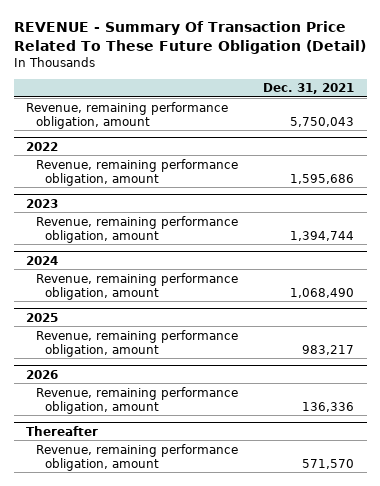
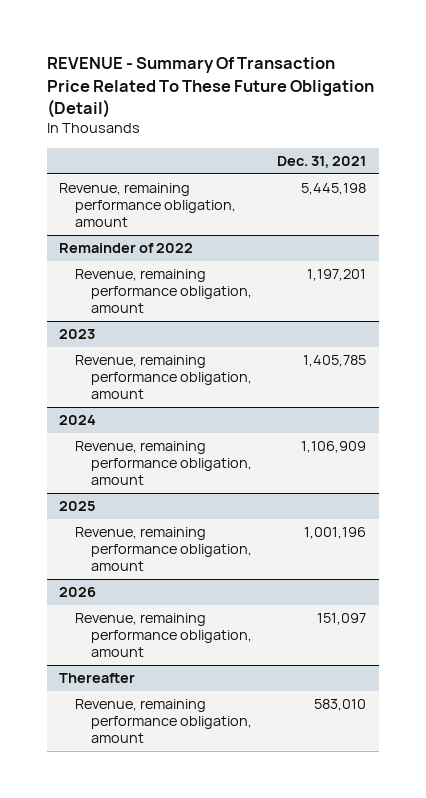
- Revenue, remaining performance obligation, amount | 5,750,043
- 2022
- Revenue, remaining performance obligation, amount | 1,595,686
+ Revenue, remaining performance obligation, amount | 5,445,198
+ Remainder of 2022
+ Revenue, remaining performance obligation, amount | 1,197,201
@ 2023
- Revenue, remaining performance obligation, amount | 1,394,744
+ Revenue, remaining performance obligation, amount | 1,405,785
@ 2024
- Revenue, remaining performance obligation, amount | 1,068,490
+ Revenue, remaining performance obligation, amount | 1,106,909
@ 2025
- Revenue, remaining performance obligation, amount | 983,217
+ Revenue, remaining performance obligation, amount | 1,001,196
@ 2026
- Revenue, remaining performance obligation, amount | 136,336
+ Revenue, remaining performance obligation, amount | 151,097
@ Thereafter
- Revenue, remaining performance obligation, amount | 571,570
+ Revenue, remaining performance obligation, amount | 583,010

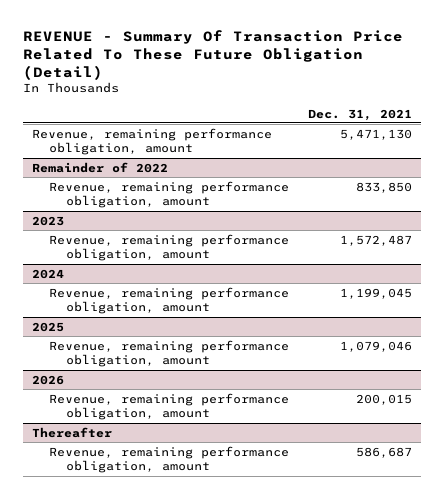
- Revenue, remaining performance obligation, amount | 5,445,198
+ Revenue, remaining performance obligation, amount | 5,471,130
@ Remainder of 2022
- Revenue, remaining performance obligation, amount | 1,197,201
+ Revenue, remaining performance obligation, amount | 833,850
@ 2023
- Revenue, remaining performance obligation, amount | 1,405,785
+ Revenue, remaining performance obligation, amount | 1,572,487
@ 2024
- Revenue, remaining performance obligation, amount | 1,106,909
+ Revenue, remaining performance obligation, amount | 1,199,045
@ 2025
- Revenue, remaining performance obligation, amount | 1,001,196
+ Revenue, remaining performance obligation, amount | 1,079,046
@ 2026
- Revenue, remaining performance obligation, amount | 151,097
+ Revenue, remaining performance obligation, amount | 200,015
@ Thereafter
- Revenue, remaining performance obligation, amount | 583,010
+ Revenue, remaining performance obligation, amount | 586,687

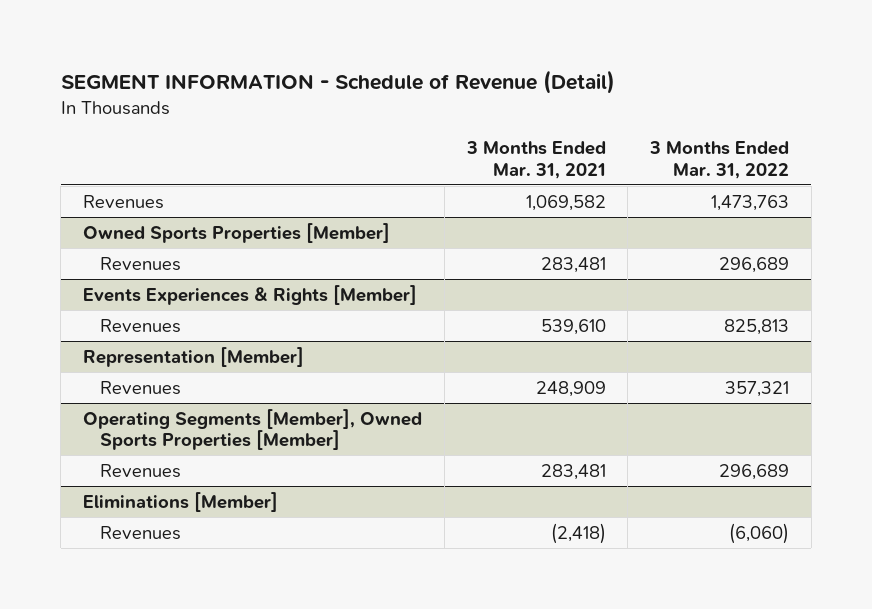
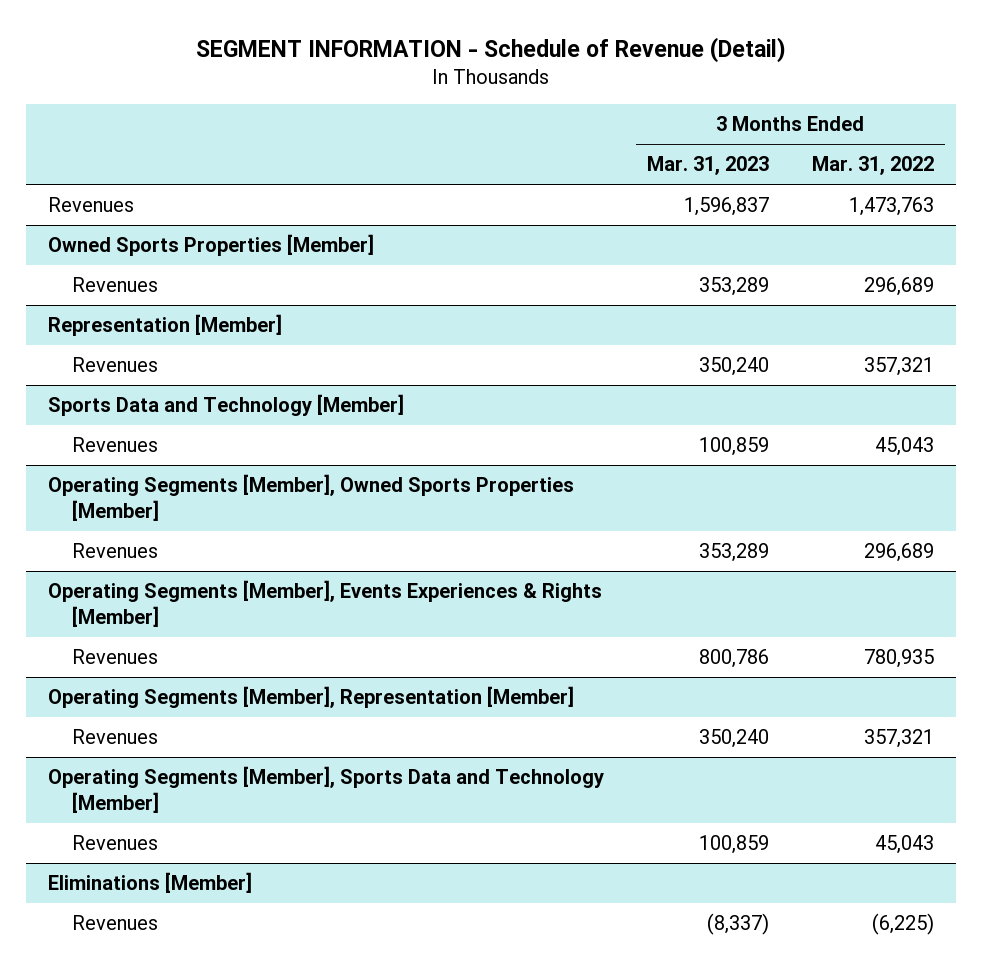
- | 3 Months Ended Mar. 31, 2021 | 3 Months Ended Mar. 31, 2022
+ | 3 Months Ended Mar. 31, 2023 | 3 Months Ended Mar. 31, 2022
- Events Experiences & Rights [Member]
- Revenues | 539,610 | 825,813
+ Sports Data and Technology [Member]
+ Revenues | 100,859 | 45,043
+ Operating Segments [Member], Events Experiences & Rights [Member]
+ Revenues | 800,786 | 780,935
+ Operating Segments [Member], Representation [Member]
+ Revenues | 350,240 | 357,321
+ Operating Segments [Member], Sports Data and Technology [Member]
+ Revenues | 100,859 | 45,043
@ Eliminations [Member]
- Revenues | (2,418) | (6,060)
+ Revenues | (8,337) | (6,225)

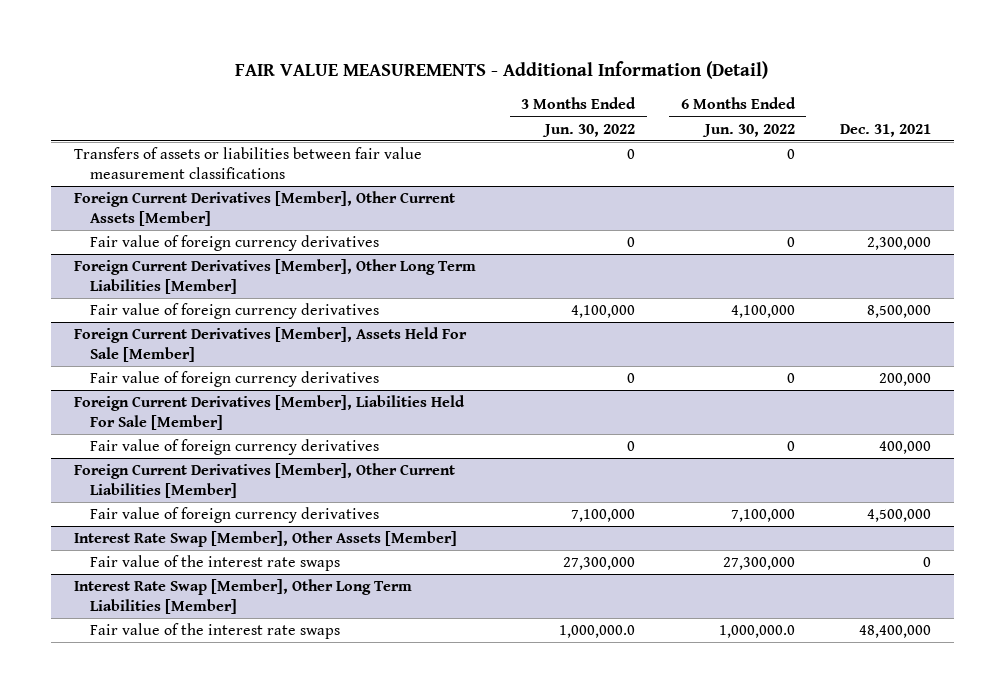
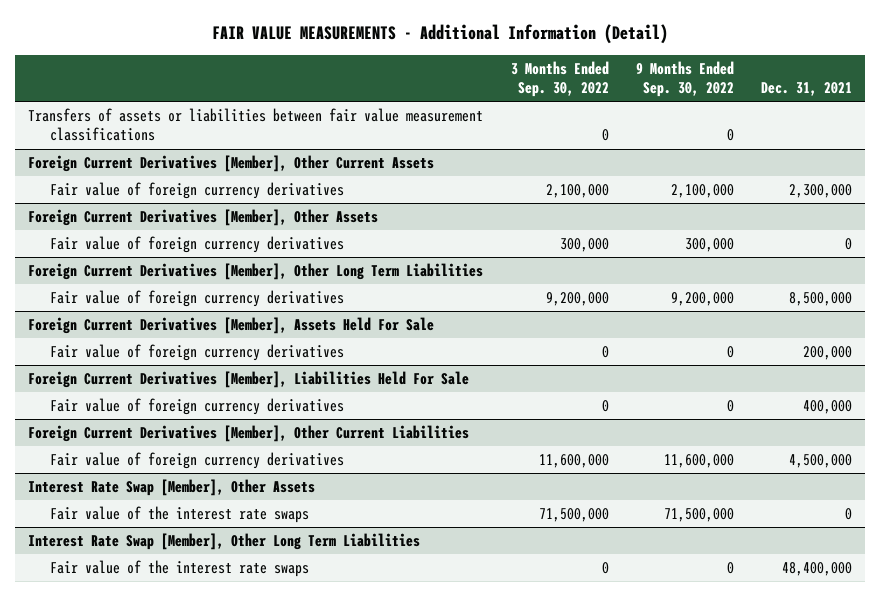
- | 3 Months Ended Jun. 30, 2022 | 6 Months Ended Jun. 30, 2022 | Dec. 31, 2021
+ | 3 Months Ended Sep. 30, 2022 | 9 Months Ended Sep. 30, 2022 | Dec. 31, 2021
- Foreign Current Derivatives [Member], Other Current Assets [Member]
+ Foreign Current Derivatives [Member], Other Current Assets
- Foreign Current Derivatives [Member], Other Long Term Liabilities [Member]
+ Foreign Current Derivatives [Member], Other Assets
+ Fair value of foreign currency derivatives | 300,000 | 300,000 | 0
+ Foreign Current Derivatives [Member], Other Long Term Liabilities
- Foreign Current Derivatives [Member], Assets Held For Sale [Member]
+ Foreign Current Derivatives [Member], Assets Held For Sale
- Foreign Current Derivatives [Member], Liabilities Held For Sale [Member]
+ Foreign Current Derivatives [Member], Liabilities Held For Sale
- Foreign Current Derivatives [Member], Other Current Liabilities [Member]
+ Foreign Current Derivatives [Member], Other Current Liabilities
- Interest Rate Swap [Member], Other Assets [Member]
+ Interest Rate Swap [Member], Other Assets
- Interest Rate Swap [Member], Other Long Term Liabilities [Member]
+ Interest Rate Swap [Member], Other Long Term Liabilities

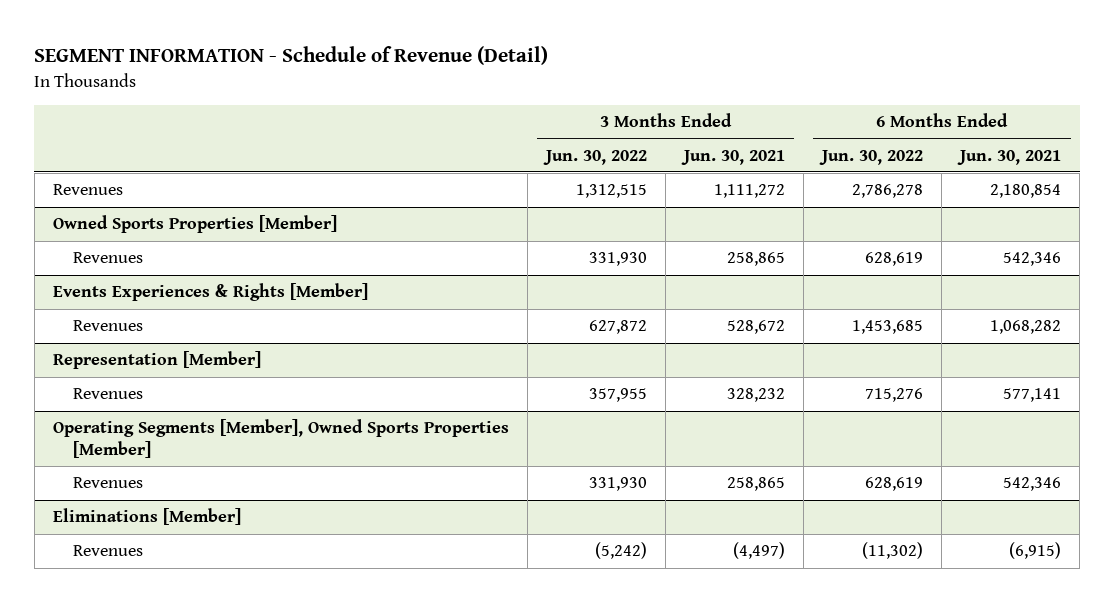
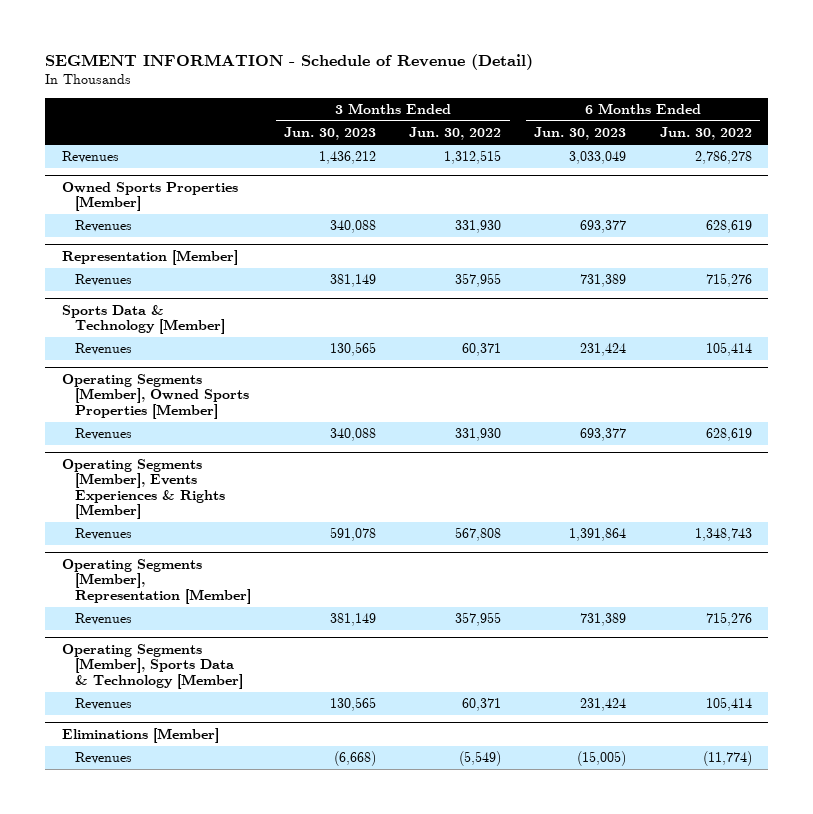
- | 3 Months Ended Jun. 30, 2022 | 3 Months Ended Jun. 30, 2021 | 6 Months Ended Jun. 30, 2022 | 6 Months Ended Jun. 30, 2021
+ | 3 Months Ended Jun. 30, 2023 | 3 Months Ended Jun. 30, 2022 | 6 Months Ended Jun. 30, 2023 | 6 Months Ended Jun. 30, 2022
- Events Experiences & Rights [Member]
- Revenues | 627,872 | 528,672 | 1,453,685 | 1,068,282
+ Sports Data & Technology [Member]
+ Revenues | 130,565 | 60,371 | 231,424 | 105,414
+ Operating Segments [Member], Events Experiences & Rights [Member]
+ Revenues | 591,078 | 567,808 | 1,391,864 | 1,348,743
+ Operating Segments [Member], Representation [Member]
+ Revenues | 381,149 | 357,955 | 731,389 | 715,276
+ Operating Segments [Member], Sports Data & Technology [Member]
+ Revenues | 130,565 | 60,371 | 231,424 | 105,414
@ Eliminations [Member]
- Revenues | (5,242) | (4,497) | (11,302) | (6,915)
+ Revenues | (6,668) | (5,549) | (15,005) | (11,774)

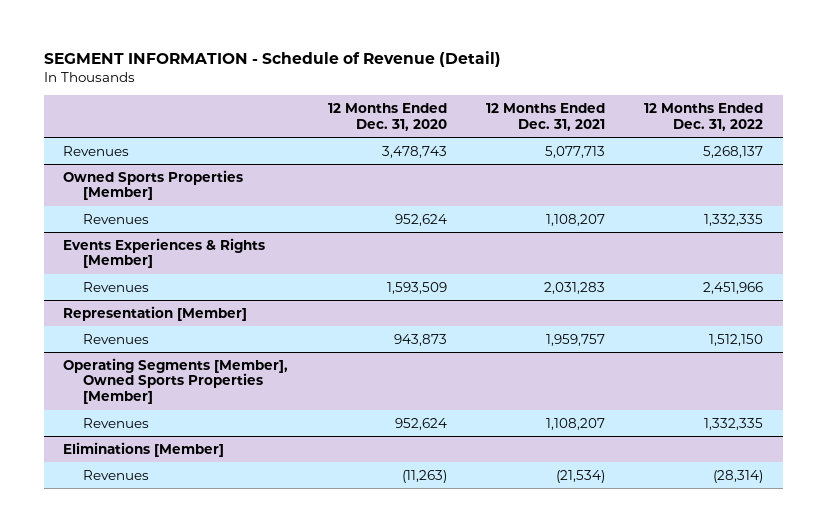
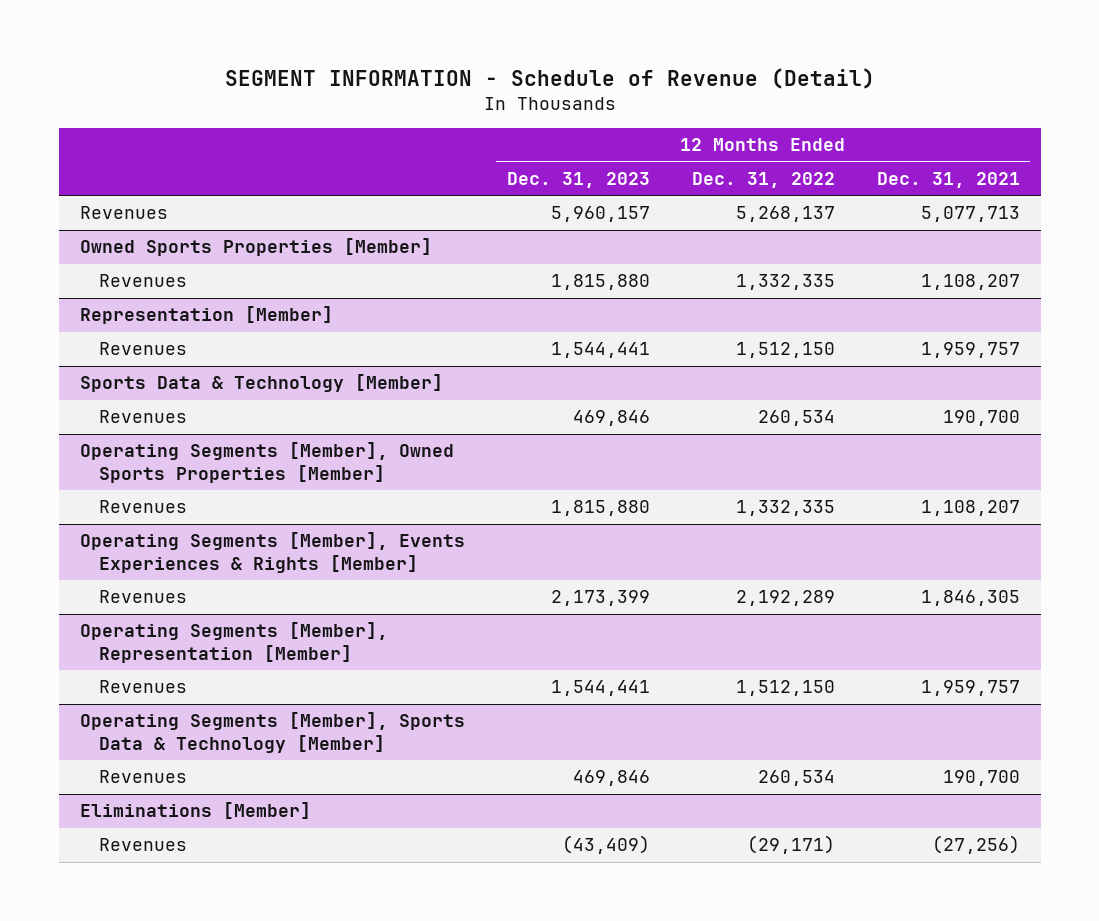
- | 12 Months Ended Dec. 31, 2020 | 12 Months Ended Dec. 31, 2021 | 12 Months Ended Dec. 31, 2022
+ | 12 Months Ended Dec. 31, 2023 | 12 Months Ended Dec. 31, 2022 | 12 Months Ended Dec. 31, 2021
- Events Experiences & Rights [Member]
- Revenues | 1,593,509 | 2,031,283 | 2,451,966
+ Sports Data & Technology [Member]
+ Revenues | 469,846 | 260,534 | 190,700
+ Operating Segments [Member], Events Experiences & Rights [Member]
+ Revenues | 2,173,399 | 2,192,289 | 1,846,305
+ Operating Segments [Member], Representation [Member]
+ Revenues | 1,544,441 | 1,512,150 | 1,959,757
+ Operating Segments [Member], Sports Data & Technology [Member]
+ Revenues | 469,846 | 260,534 | 190,700
@ Eliminations [Member]
- Revenues | (11,263) | (21,534) | (28,314)
+ Revenues | (43,409) | (29,171) | (27,256)

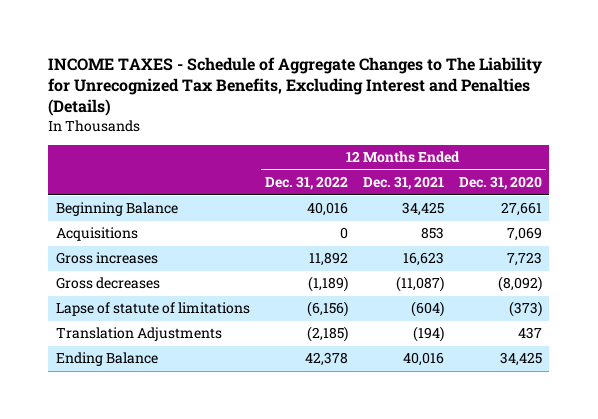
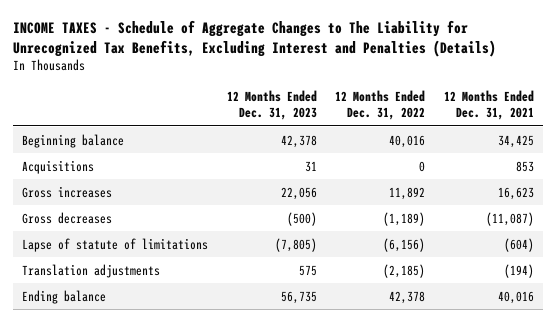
- | 12 Months Ended Dec. 31, 2022 | 12 Months Ended Dec. 31, 2021 | 12 Months Ended Dec. 31, 2020
+ | 12 Months Ended Dec. 31, 2023 | 12 Months Ended Dec. 31, 2022 | 12 Months Ended Dec. 31, 2021
- Beginning Balance | 40,016 | 34,425 | 27,661
+ Beginning balance | 42,378 | 40,016 | 34,425
- Translation Adjustments | (2,185) | (194) | 437
- Ending Balance | 42,378 | 40,016 | 34,425
+ Translation adjustments | 575 | (2,185) | (194)
+ Ending balance | 56,735 | 42,378 | 40,016

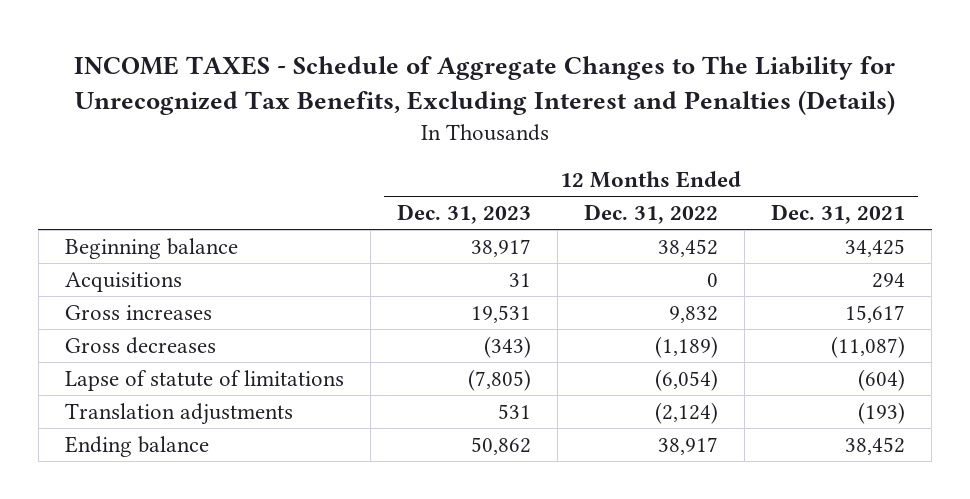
- Beginning balance | 42,378 | 40,016 | 34,425
- Acquisitions | 31 | 0 | 853
- Gross increases | 22,056 | 11,892 | 16,623
- Gross decreases | (500) | (1,189) | (11,087)
- Lapse of statute of limitations | (7,805) | (6,156) | (604)
- Translation adjustments | 575 | (2,185) | (194)
- Ending balance | 56,735 | 42,378 | 40,016
+ Beginning balance | 38,917 | 38,452 | 34,425
+ Acquisitions | 31 | 0 | 294
+ Gross increases | 19,531 | 9,832 | 15,617
+ Gross decreases | (343) | (1,189) | (11,087)
+ Lapse of statute of limitations | (7,805) | (6,054) | (604)
+ Translation adjustments | 531 | (2,124) | (193)
+ Ending balance | 50,862 | 38,917 | 38,452

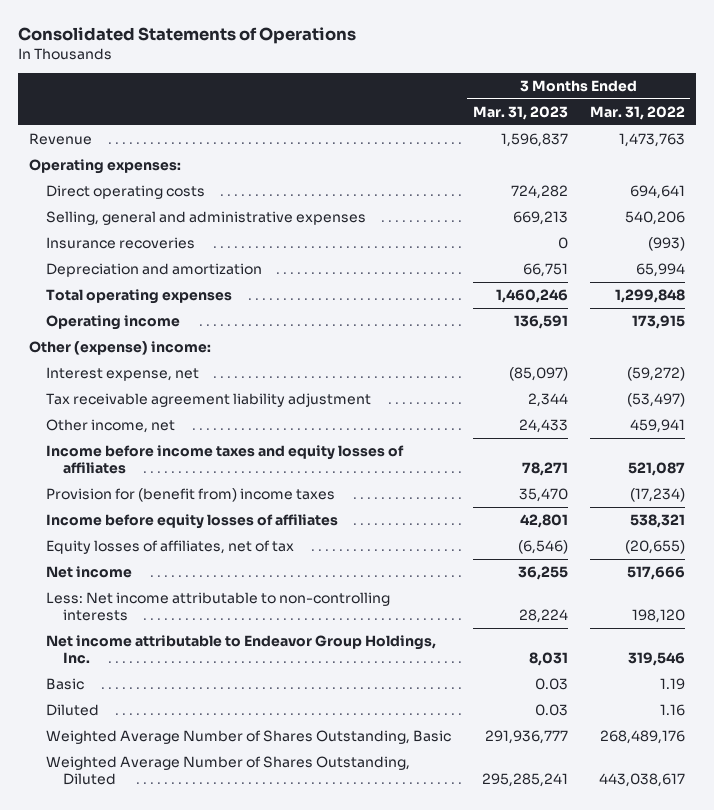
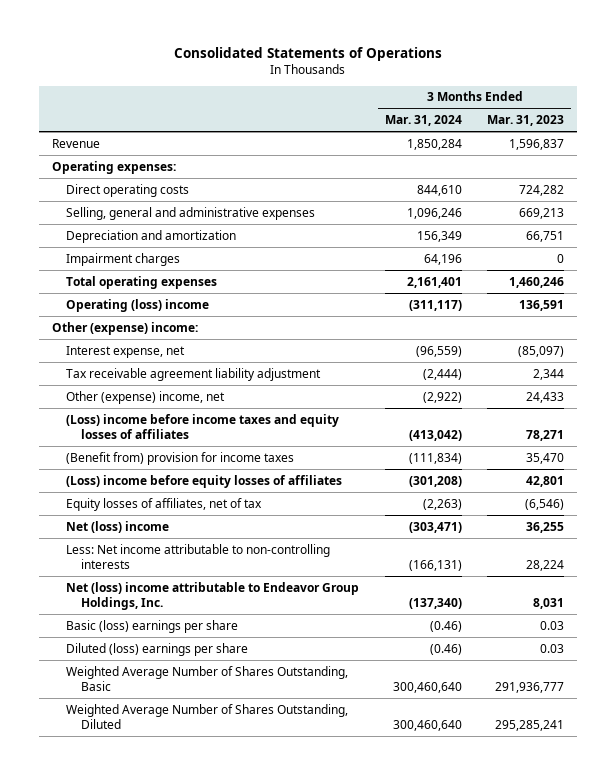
- | 3 Months Ended Mar. 31, 2023 | 3 Months Ended Mar. 31, 2022
+ | 3 Months Ended Mar. 31, 2024 | 3 Months Ended Mar. 31, 2023
- Insurance recoveries | 0 | (993)
+ Impairment charges | 64,196 | 0
- Operating income | 136,591 | 173,915
+ Operating (loss) income | (311,117) | 136,591
- Other income, net | 24,433 | 459,941
- Income before income taxes and equity losses of affiliates | 78,271 | 521,087
- Provision for (benefit from) income taxes | 35,470 | (17,234)
- Income before equity losses of affiliates | 42,801 | 538,321
+ Other (expense) income, net | (2,922) | 24,433
+ (Loss) income before income taxes and equity losses of affiliates | (413,042) | 78,271
+ (Benefit from) provision for income taxes | (111,834) | 35,470
+ (Loss) income before equity losses of affiliates | (301,208) | 42,801
- Net income | 36,255 | 517,666
+ Net (loss) income | (303,471) | 36,255
- Net income attributable to Endeavor Group Holdings, Inc. | 8,031 | 319,546
- Basic | 0.03 | 1.19
- Diluted | 0.03 | 1.16
+ Net (loss) income attributable to Endeavor Group Holdings, Inc. | (137,340) | 8,031
+ Basic (loss) earnings per share | (0.46) | 0.03
+ Diluted (loss) earnings per share | (0.46) | 0.03

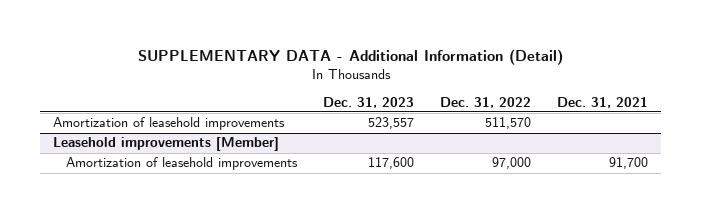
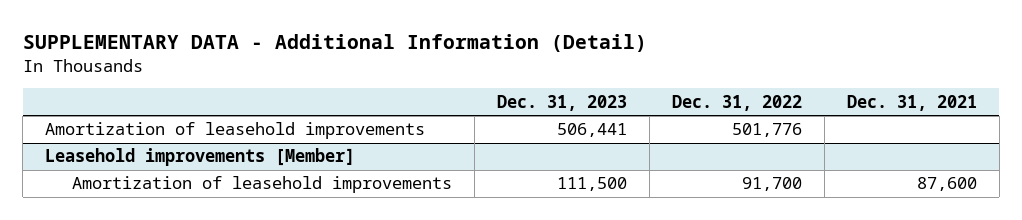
- Amortization of leasehold improvements | 523,557 | 511,570 |
+ Amortization of leasehold improvements | 506,441 | 501,776 |
@ Leasehold improvements [Member]
- Amortization of leasehold improvements | 117,600 | 97,000 | 91,700
+ Amortization of leasehold improvements | 111,500 | 91,700 | 87,600

